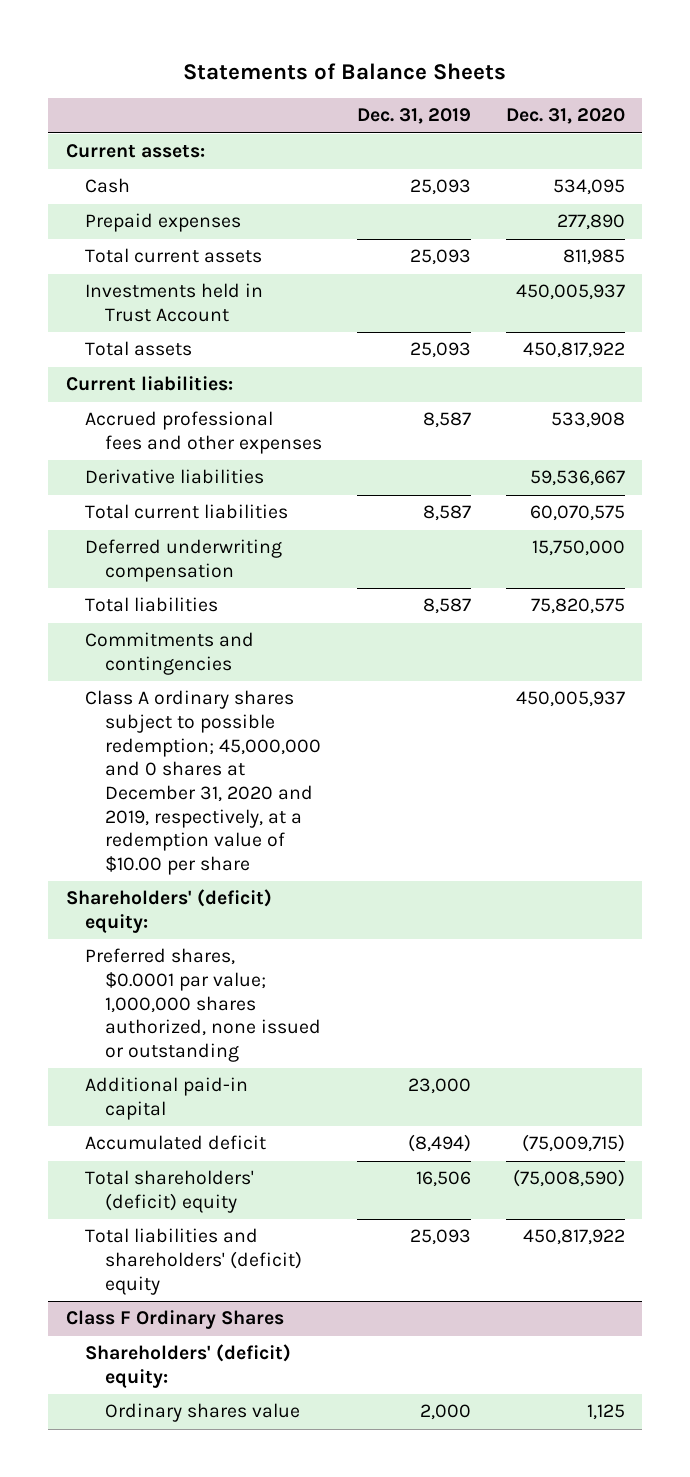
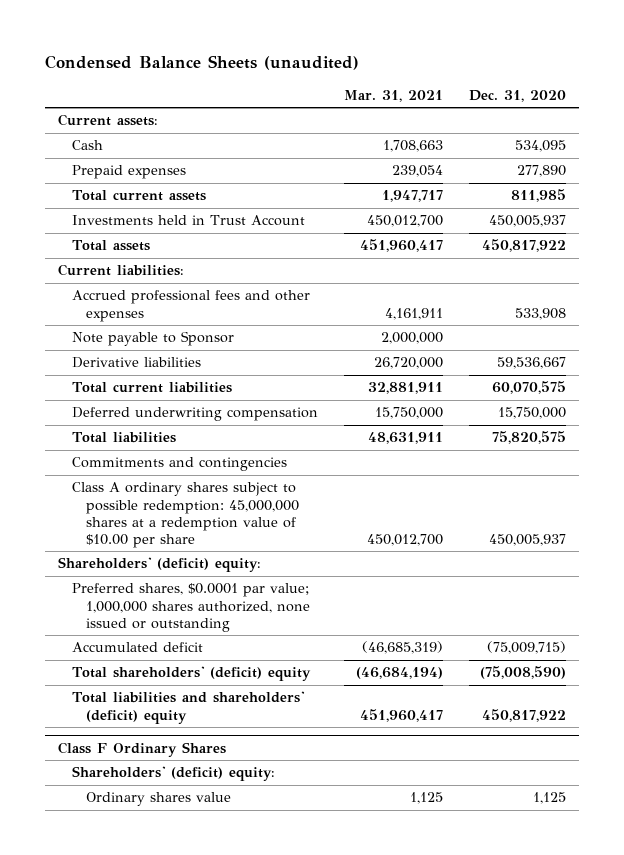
- Statements of Balance Sheets
+ Condensed Balance Sheets (unaudited)
- | Dec. 31, 2019 | Dec. 31, 2020
+ | Mar. 31, 2021 | Dec. 31, 2020
+ Note payable to Sponsor | 2,000,000 |
- Class A ordinary shares subject to possible redemption; 45,000,000 and 0 shares at December 31, 2020 and 2019, respectively, at a redemption value of $10.00 per share | | 450,005,937
+ Class A ordinary shares subject to possible redemption: 45,000,000 shares at a redemption value of $10.00 per share | 450,012,700 | 450,005,937
- Additional paid-in capital | 23,000 |

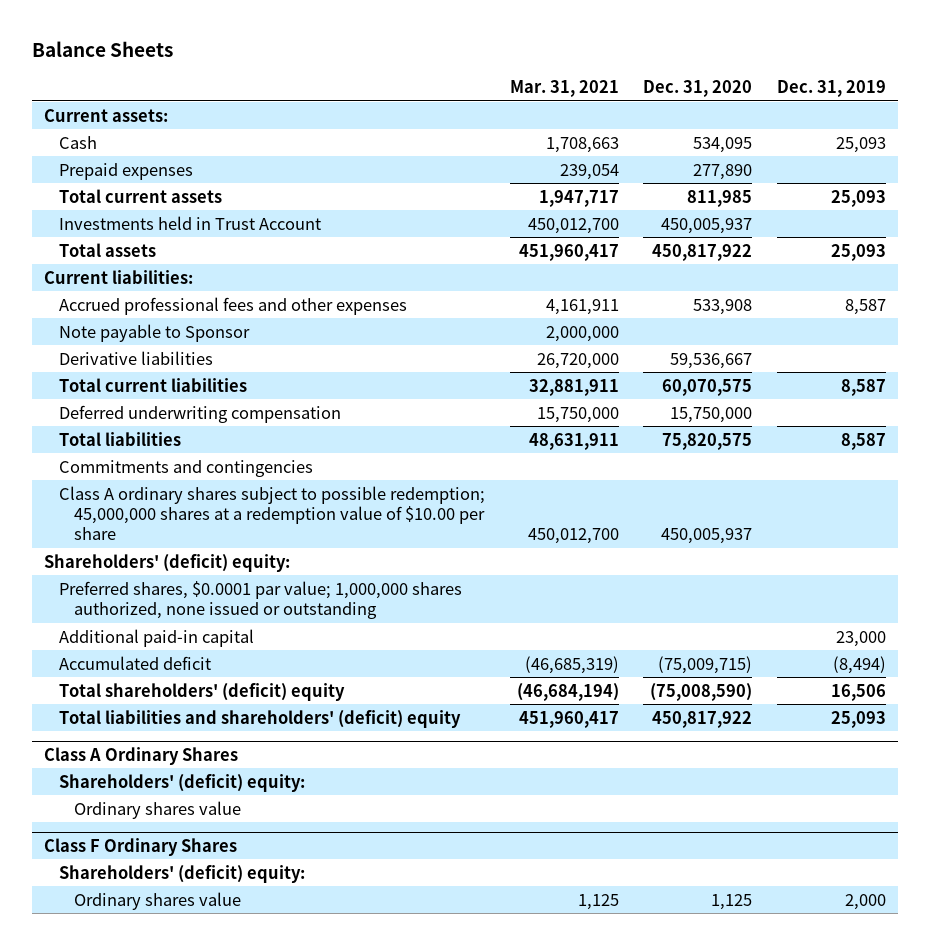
- Condensed Balance Sheets (unaudited)
+ Balance Sheets
- | Mar. 31, 2021 | Dec. 31, 2020
+ | Mar. 31, 2021 | Dec. 31, 2020 | Dec. 31, 2019
- Class A ordinary shares subject to possible redemption: 45,000,000 shares at a redemption value of $10.00 per share | 450,012,700 | 450,005,937
+ Class A ordinary shares subject to possible redemption; 45,000,000 shares at a redemption value of $10.00 per share | 450,012,700 | 450,005,937 |
+ Additional paid-in capital | | | 23,000
+ Class A Ordinary Shares
+ Shareholders' (deficit) equity:
+ Ordinary shares value

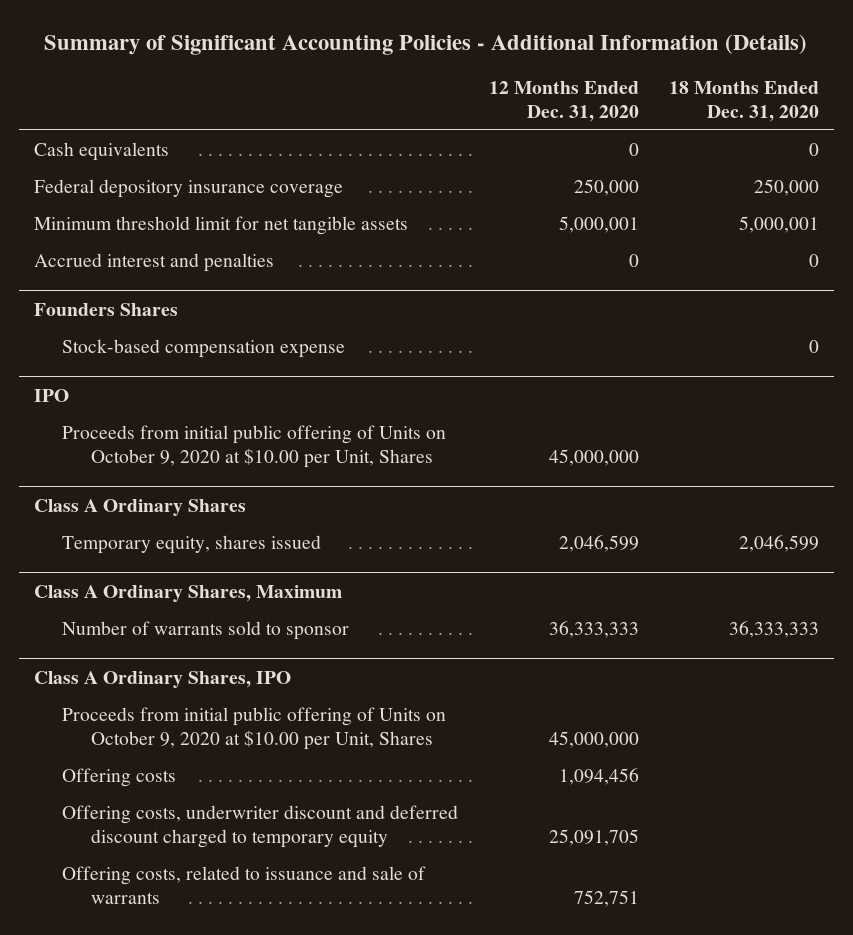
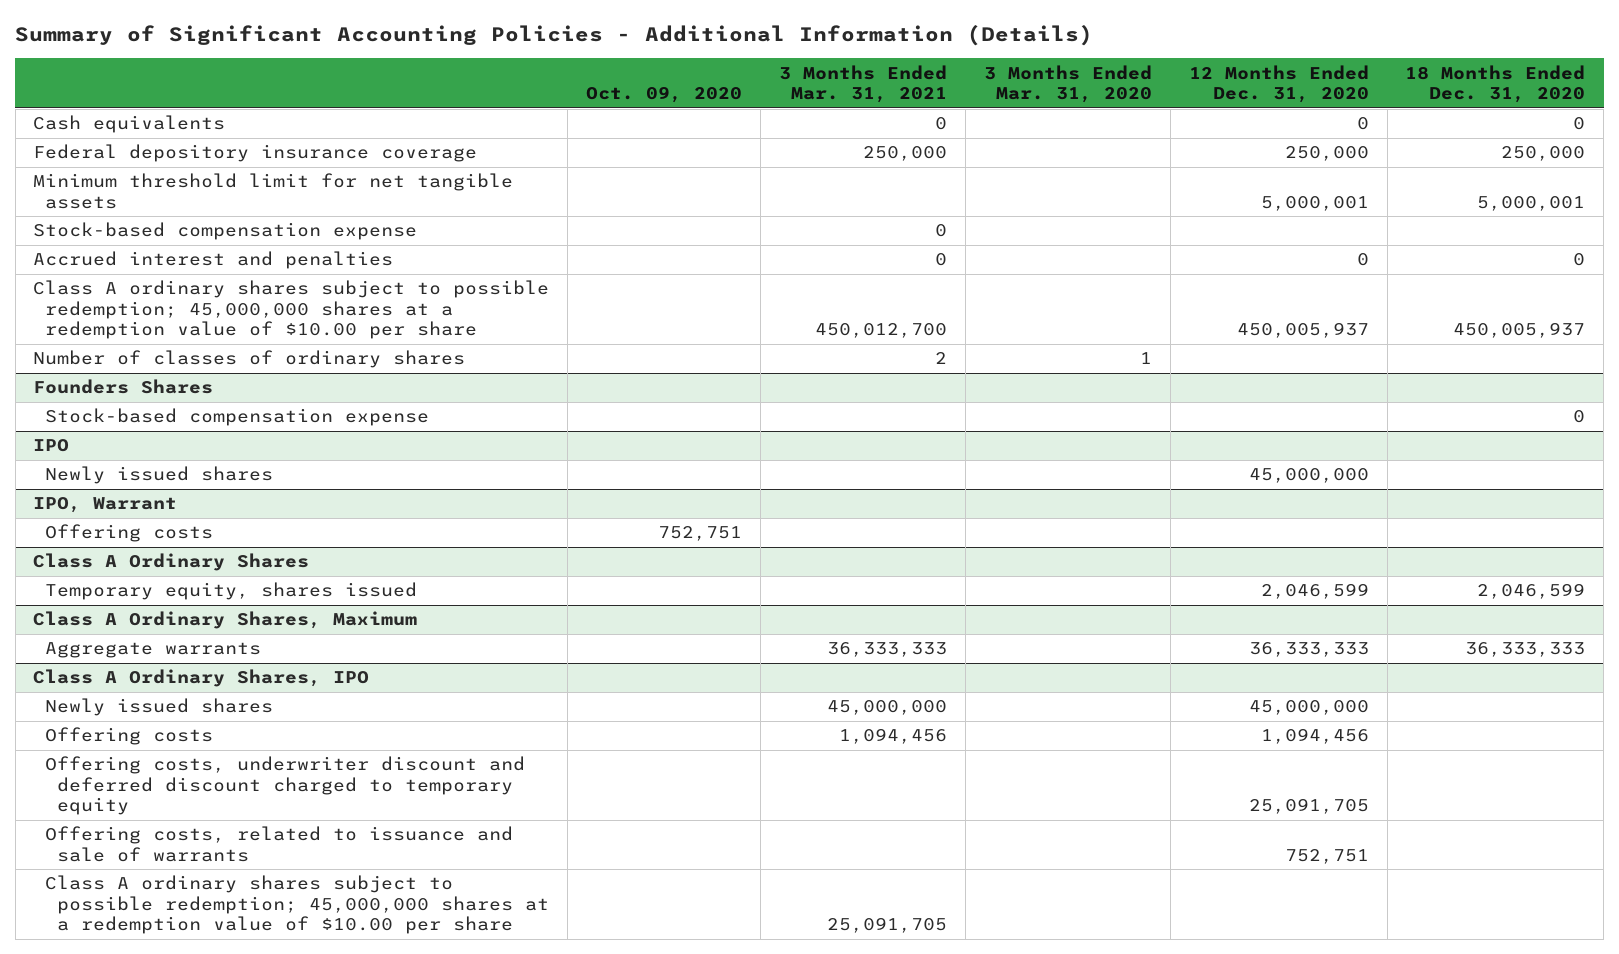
- | 12 Months Ended Dec. 31, 2020 | 18 Months Ended Dec. 31, 2020
+ | Oct. 09, 2020 | 3 Months Ended Mar. 31, 2021 | 3 Months Ended Mar. 31, 2020 | 12 Months Ended Dec. 31, 2020 | 18 Months Ended Dec. 31, 2020
+ Stock-based compensation expense | | 0 | | |
+ Class A ordinary shares subject to possible redemption; 45,000,000 shares at a redemption value of $10.00 per share | | 450,012,700 | | 450,005,937 | 450,005,937
+ Number of classes of ordinary shares | | 2 | 1 | |
@ IPO
- Proceeds from initial public offering of Units on October 9, 2020 at $10.00 per Unit, Shares | 45,000,000 |
+ Newly issued shares | | | | 45,000,000 |
+ IPO, Warrant
+ Offering costs | 752,751 | | | |
@ Class A Ordinary Shares, Maximum
- Number of warrants sold to sponsor | 36,333,333 | 36,333,333
+ Aggregate warrants | | 36,333,333 | | 36,333,333 | 36,333,333
@ Class A Ordinary Shares, IPO
- Proceeds from initial public offering of Units on October 9, 2020 at $10.00 per Unit, Shares | 45,000,000 |
+ Newly issued shares | | 45,000,000 | | 45,000,000 |
+ Class A ordinary shares subject to possible redemption; 45,000,000 shares at a redemption value of $10.00 per share | | 25,091,705 | | |

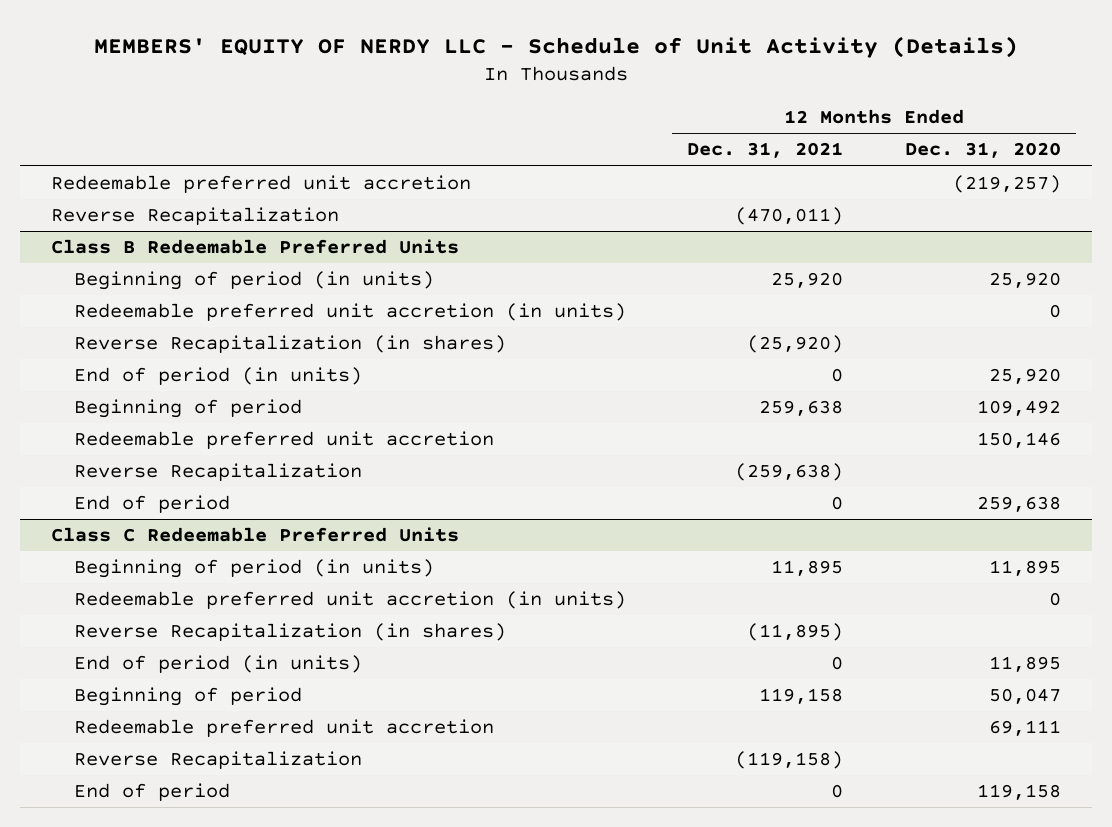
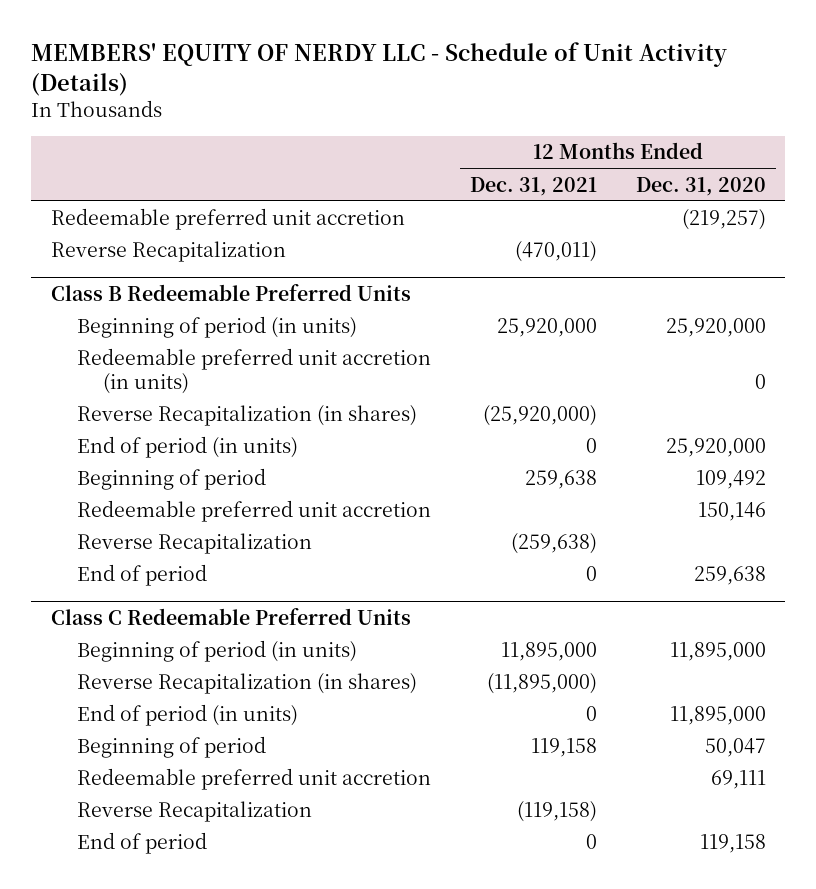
@ Class B Redeemable Preferred Units
- Beginning of period (in units) | 25,920 | 25,920
+ Beginning of period (in units) | 25,920,000 | 25,920,000
- Reverse Recapitalization (in shares) | (25,920) |
- End of period (in units) | 0 | 25,920
+ Reverse Recapitalization (in shares) | (25,920,000) |
+ End of period (in units) | 0 | 25,920,000
@ Class C Redeemable Preferred Units
- Beginning of period (in units) | 11,895 | 11,895
- Redeemable preferred unit accretion (in units) | | 0
- Reverse Recapitalization (in shares) | (11,895) |
- End of period (in units) | 0 | 11,895
+ Beginning of period (in units) | 11,895,000 | 11,895,000
+ Reverse Recapitalization (in shares) | (11,895,000) |
+ End of period (in units) | 0 | 11,895,000

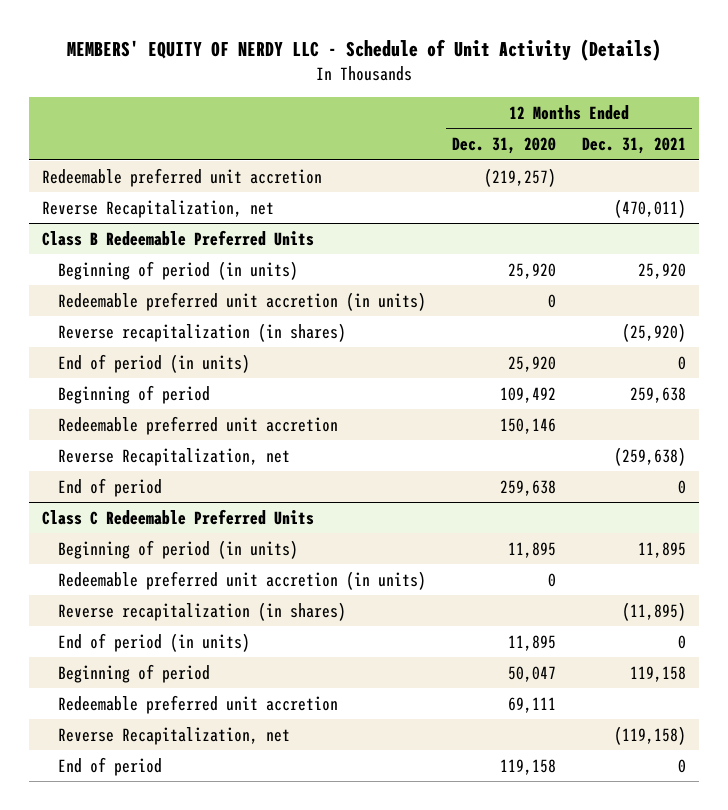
- | 12 Months Ended Dec. 31, 2021 | 12 Months Ended Dec. 31, 2020
+ | 12 Months Ended Dec. 31, 2020 | 12 Months Ended Dec. 31, 2021
- Reverse Recapitalization | (470,011) |
+ Reverse Recapitalization, net | | (470,011)
@ Class B Redeemable Preferred Units
- Beginning of period (in units) | 25,920,000 | 25,920,000
+ Beginning of period (in units) | 25,920 | 25,920
- Reverse Recapitalization (in shares) | (25,920,000) |
- End of period (in units) | 0 | 25,920,000
+ Reverse recapitalization (in shares) | | (25,920)
+ End of period (in units) | 25,920 | 0
- Reverse Recapitalization | (259,638) |
+ Reverse Recapitalization, net | | (259,638)
@ Class C Redeemable Preferred Units
- Beginning of period (in units) | 11,895,000 | 11,895,000
- Reverse Recapitalization (in shares) | (11,895,000) |
- End of period (in units) | 0 | 11,895,000
+ Beginning of period (in units) | 11,895 | 11,895
+ Redeemable preferred unit accretion (in units) | 0 |
+ Reverse recapitalization (in shares) | | (11,895)
+ End of period (in units) | 11,895 | 0
- Reverse Recapitalization | (119,158) |
+ Reverse Recapitalization, net | | (119,158)

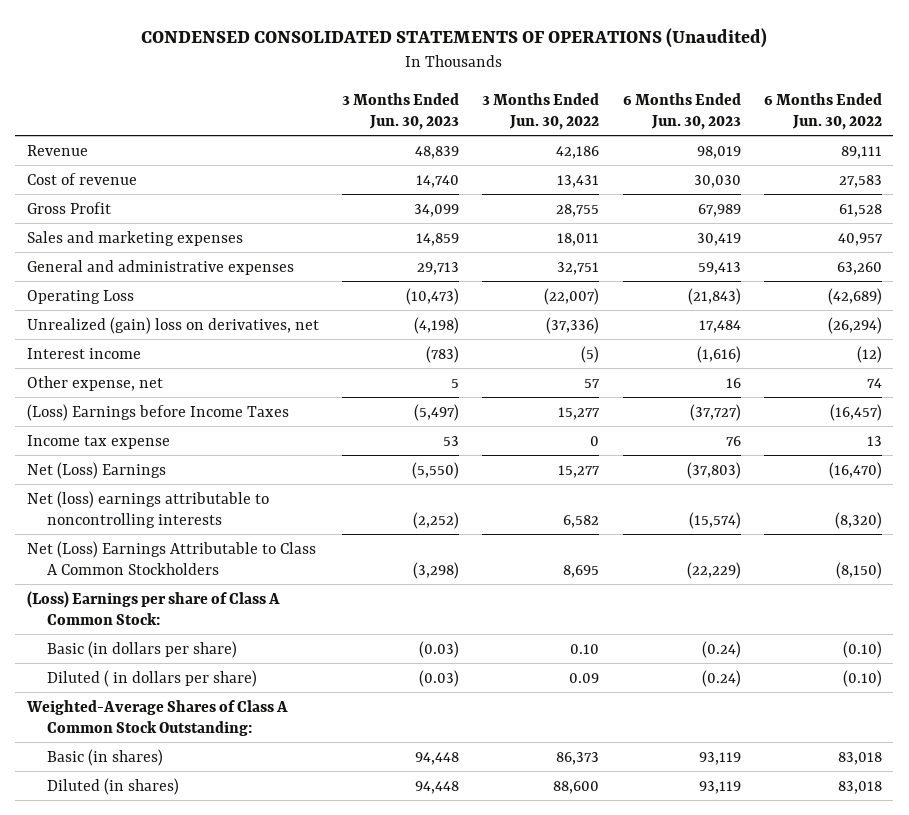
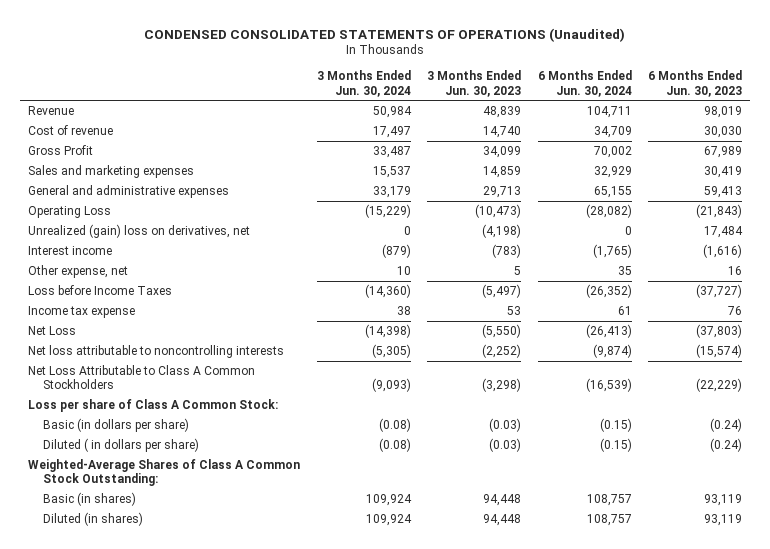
- | 3 Months Ended Jun. 30, 2023 | 3 Months Ended Jun. 30, 2022 | 6 Months Ended Jun. 30, 2023 | 6 Months Ended Jun. 30, 2022
+ | 3 Months Ended Jun. 30, 2024 | 3 Months Ended Jun. 30, 2023 | 6 Months Ended Jun. 30, 2024 | 6 Months Ended Jun. 30, 2023
- (Loss) Earnings before Income Taxes | (5,497) | 15,277 | (37,727) | (16,457)
+ Loss before Income Taxes | (14,360) | (5,497) | (26,352) | (37,727)
- Net (Loss) Earnings | (5,550) | 15,277 | (37,803) | (16,470)
- Net (loss) earnings attributable to noncontrolling interests | (2,252) | 6,582 | (15,574) | (8,320)
- Net (Loss) Earnings Attributable to Class A Common Stockholders | (3,298) | 8,695 | (22,229) | (8,150)
- (Loss) Earnings per share of Class A Common Stock:
+ Net Loss | (14,398) | (5,550) | (26,413) | (37,803)
+ Net loss attributable to noncontrolling interests | (5,305) | (2,252) | (9,874) | (15,574)
+ Net Loss Attributable to Class A Common Stockholders | (9,093) | (3,298) | (16,539) | (22,229)
+ Loss per share of Class A Common Stock:

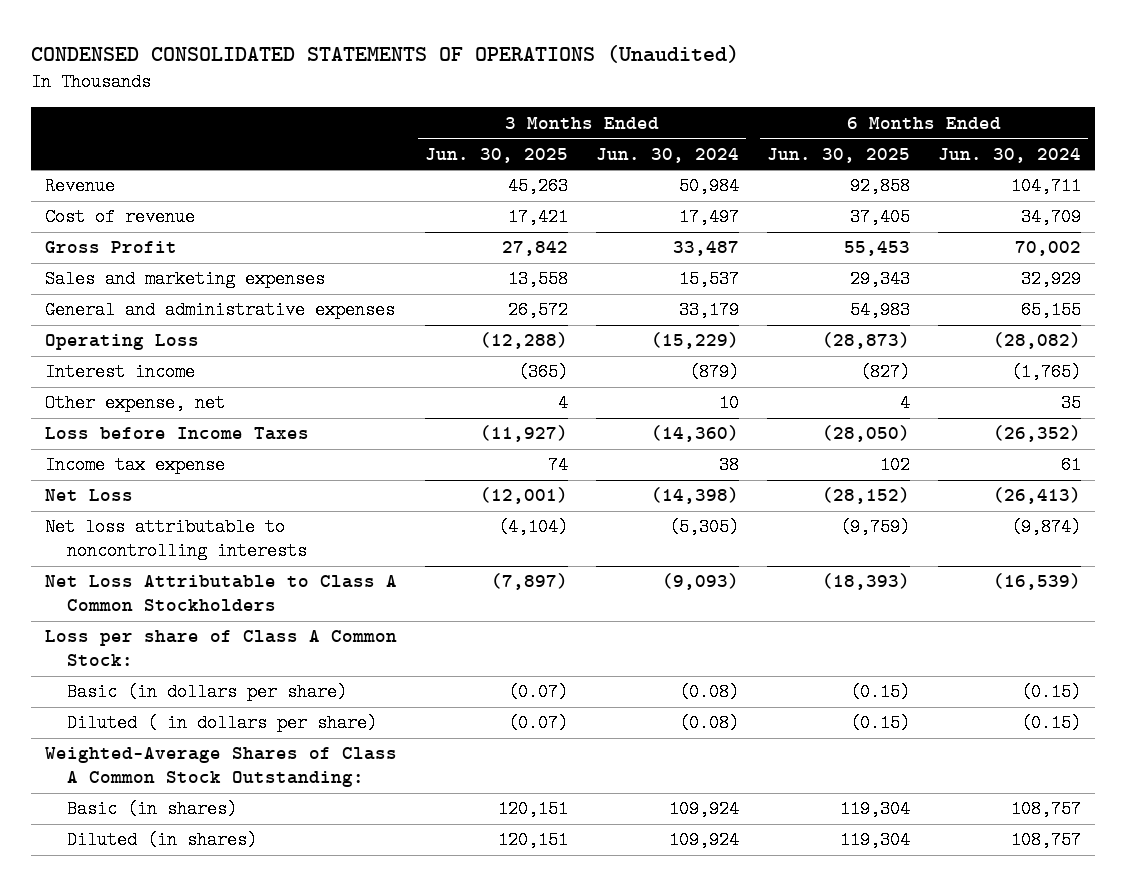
- | 3 Months Ended Jun. 30, 2024 | 3 Months Ended Jun. 30, 2023 | 6 Months Ended Jun. 30, 2024 | 6 Months Ended Jun. 30, 2023
+ | 3 Months Ended Jun. 30, 2025 | 3 Months Ended Jun. 30, 2024 | 6 Months Ended Jun. 30, 2025 | 6 Months Ended Jun. 30, 2024
- Unrealized (gain) loss on derivatives, net | 0 | (4,198) | 0 | 17,484

